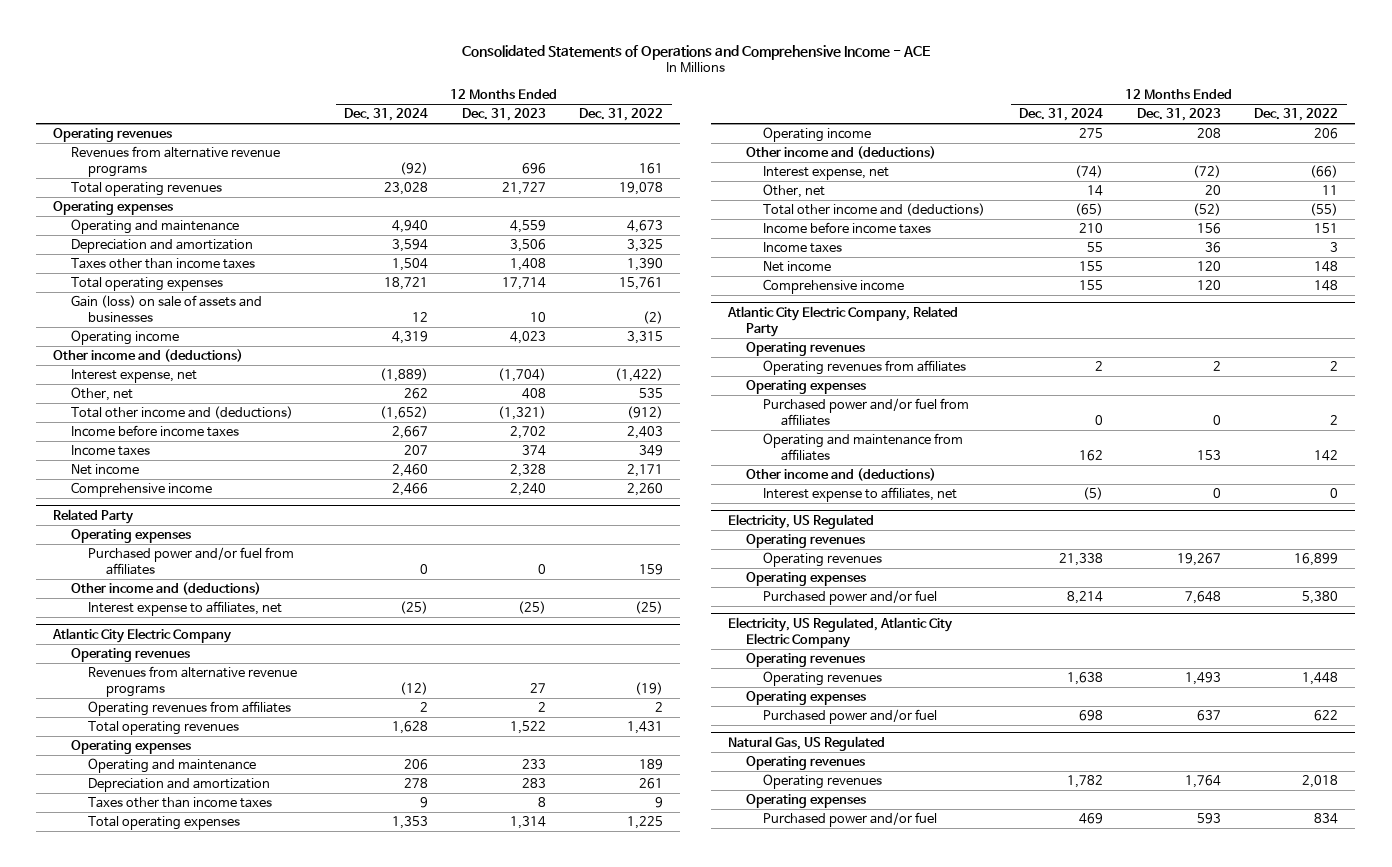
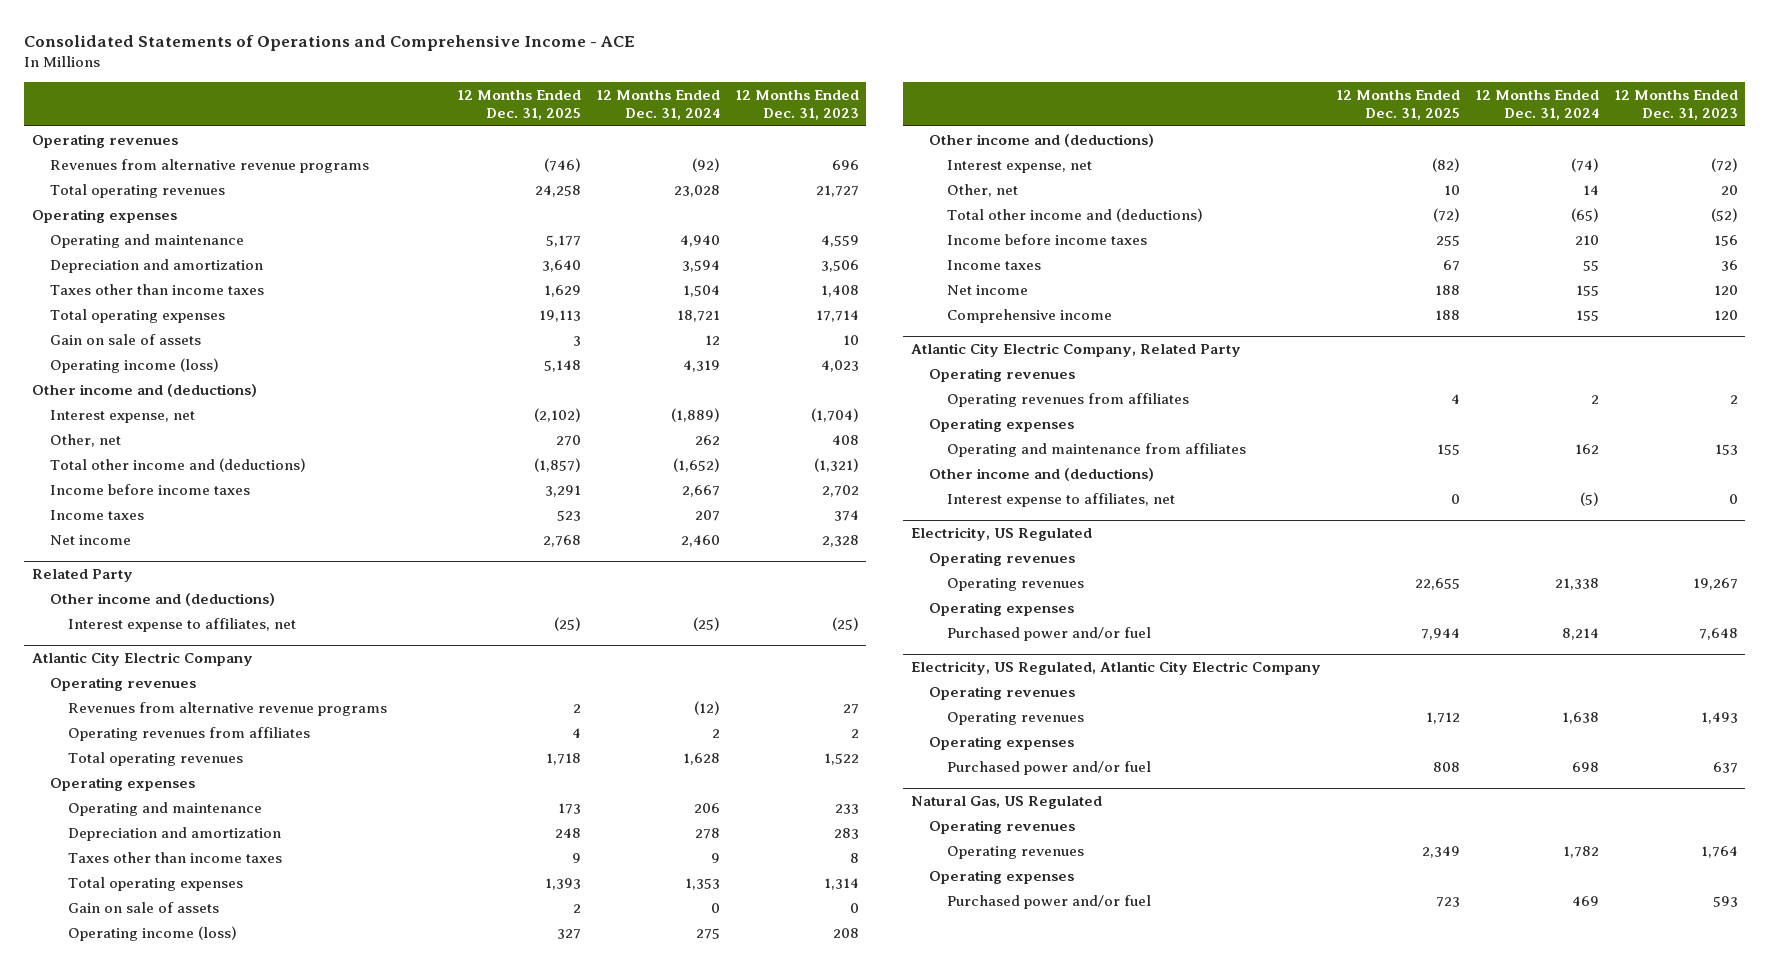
- | 12 Months Ended Dec. 31, 2024 | 12 Months Ended Dec. 31, 2023 | 12 Months Ended Dec. 31, 2022
+ | 12 Months Ended Dec. 31, 2025 | 12 Months Ended Dec. 31, 2024 | 12 Months Ended Dec. 31, 2023
- Gain (loss) on sale of assets and businesses | 12 | 10 | (2)
- Operating income | 4,319 | 4,023 | 3,315
+ Gain on sale of assets | 3 | 12 | 10
+ Operating income (loss) | 5,148 | 4,319 | 4,023
- Comprehensive income | 2,466 | 2,240 | 2,260
@ Related Party
- Operating expenses
- Purchased power and/or fuel from affiliates | 0 | 0 | 159
@ Atlantic City Electric Company
- Operating income | 275 | 208 | 206
+ Gain on sale of assets | 2 | 0 | 0
+ Operating income (loss) | 327 | 275 | 208
@ Atlantic City Electric Company, Related Party
- Purchased power and/or fuel from affiliates | 0 | 0 | 2

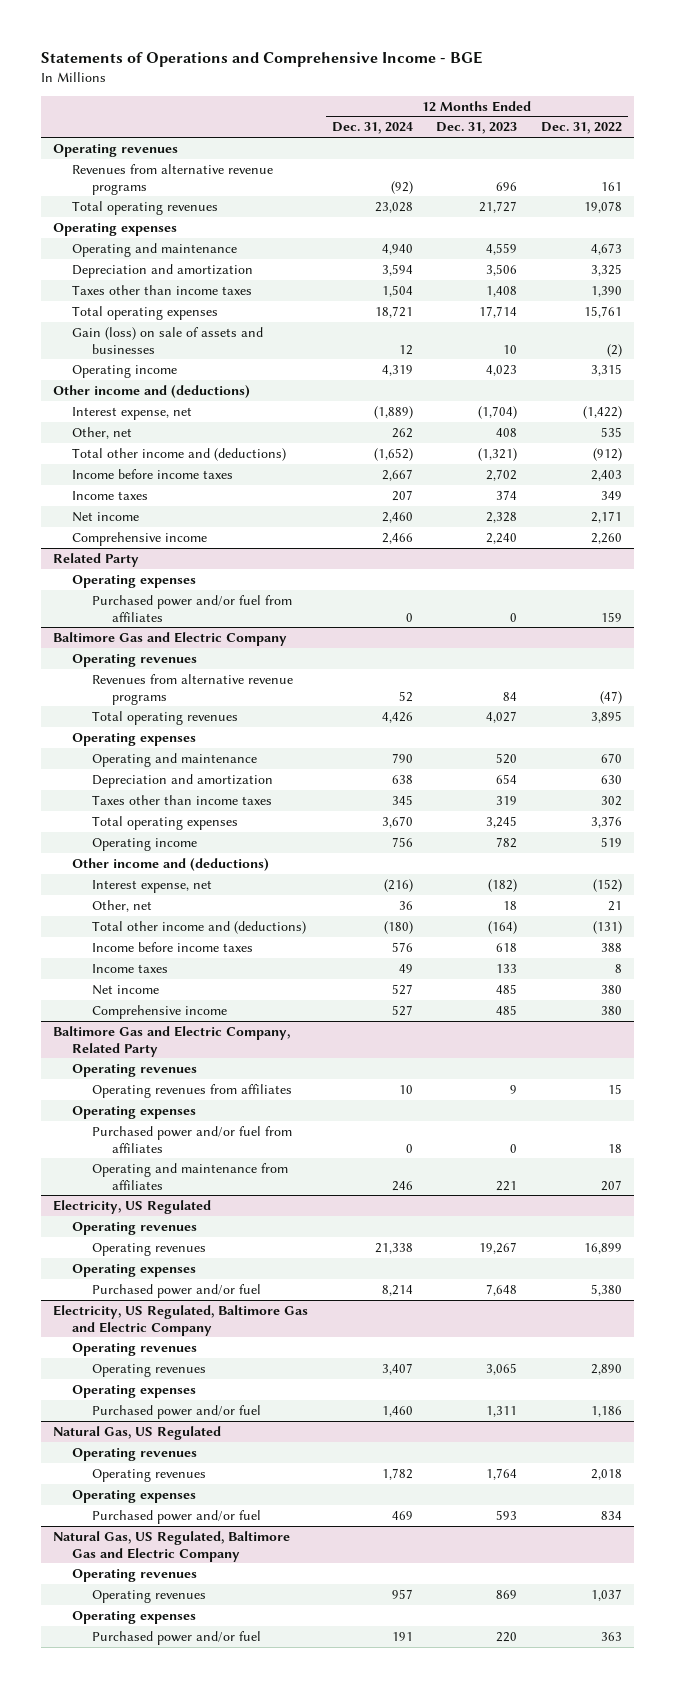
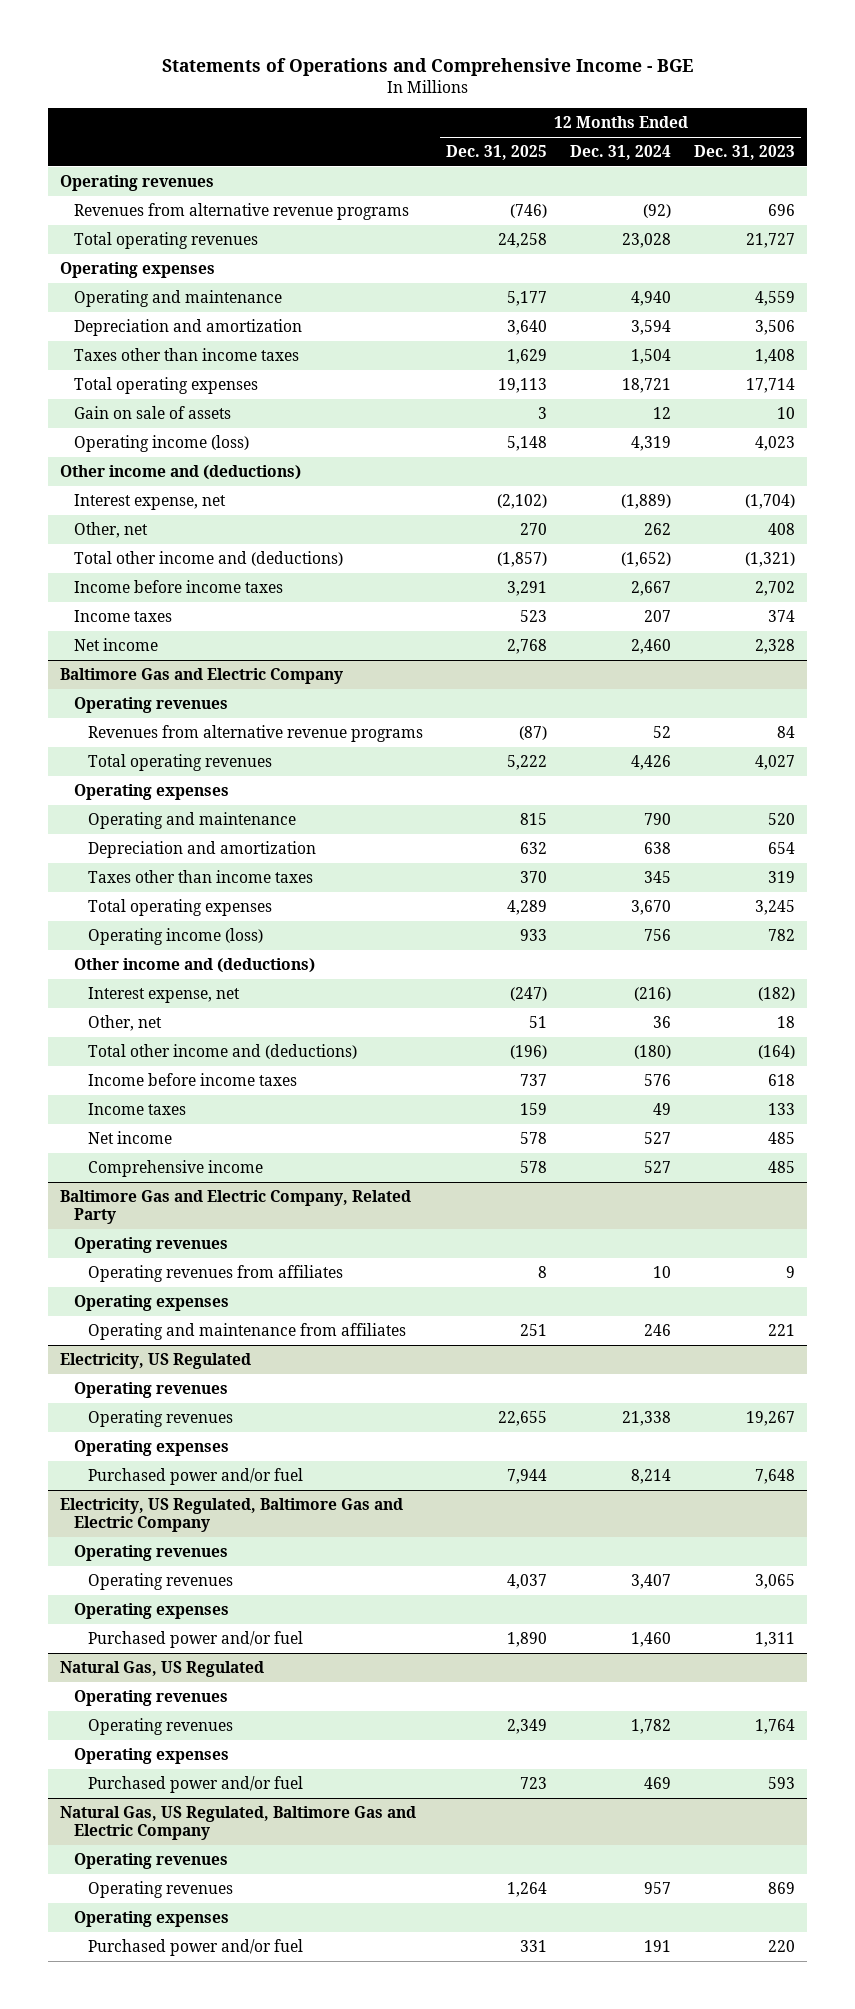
- | 12 Months Ended Dec. 31, 2024 | 12 Months Ended Dec. 31, 2023 | 12 Months Ended Dec. 31, 2022
+ | 12 Months Ended Dec. 31, 2025 | 12 Months Ended Dec. 31, 2024 | 12 Months Ended Dec. 31, 2023
- Gain (loss) on sale of assets and businesses | 12 | 10 | (2)
- Operating income | 4,319 | 4,023 | 3,315
+ Gain on sale of assets | 3 | 12 | 10
+ Operating income (loss) | 5,148 | 4,319 | 4,023
- Comprehensive income | 2,466 | 2,240 | 2,260
- Related Party
- Operating expenses
- Purchased power and/or fuel from affiliates | 0 | 0 | 159
@ Baltimore Gas and Electric Company
- Operating income | 756 | 782 | 519
+ Operating income (loss) | 933 | 756 | 782
@ Baltimore Gas and Electric Company, Related Party
- Purchased power and/or fuel from affiliates | 0 | 0 | 18

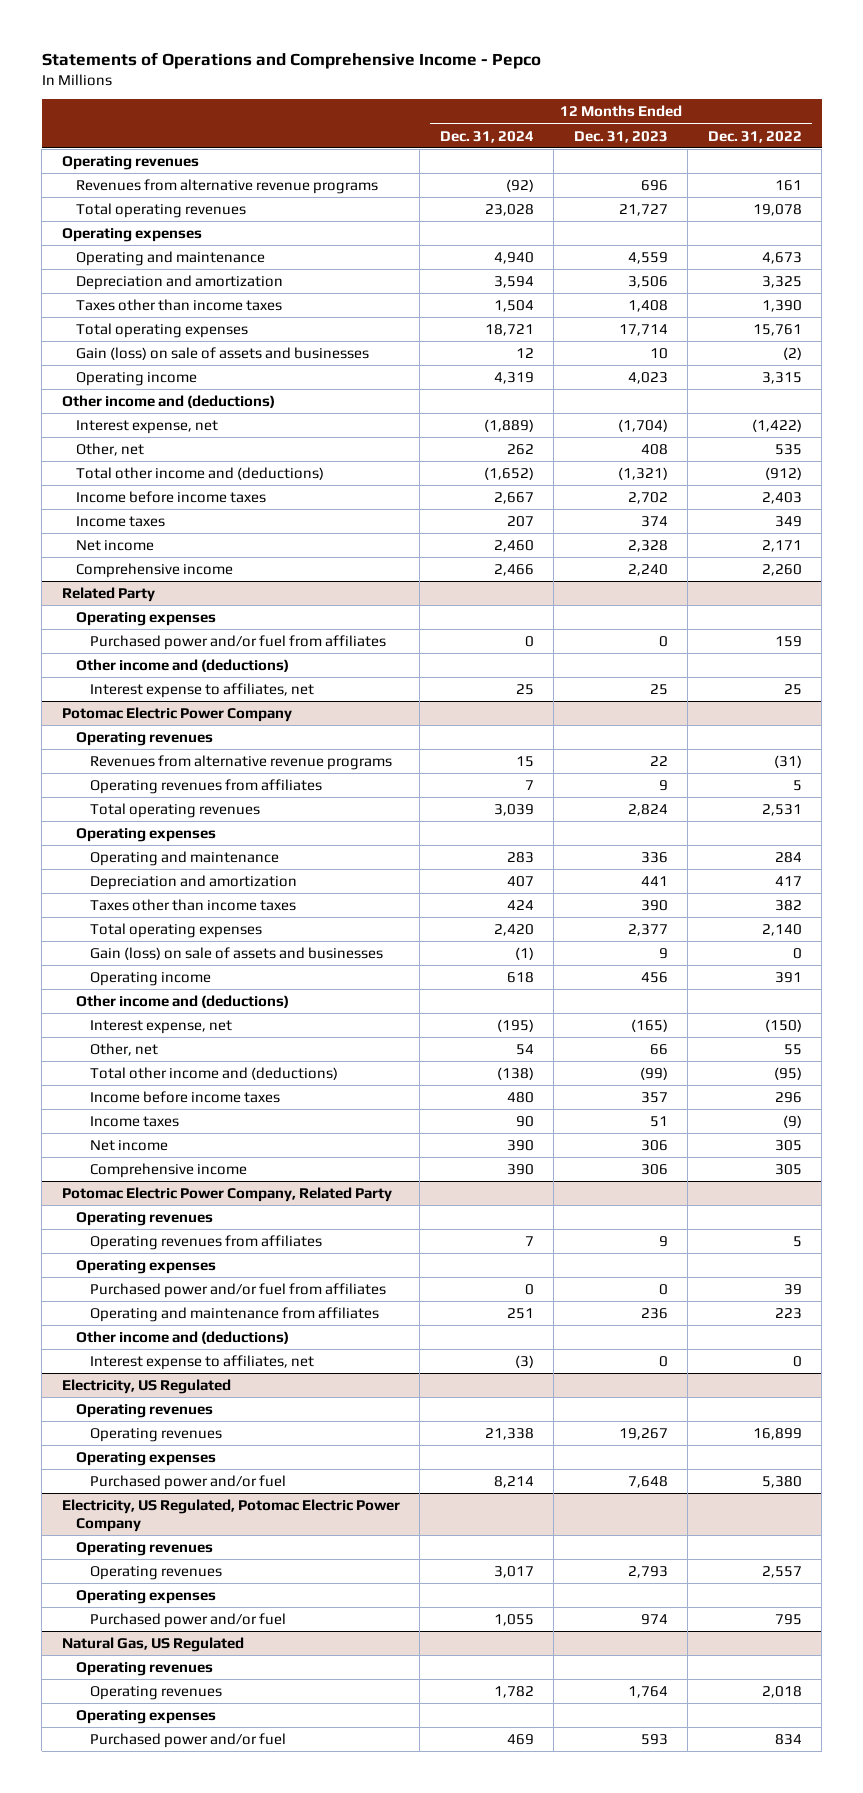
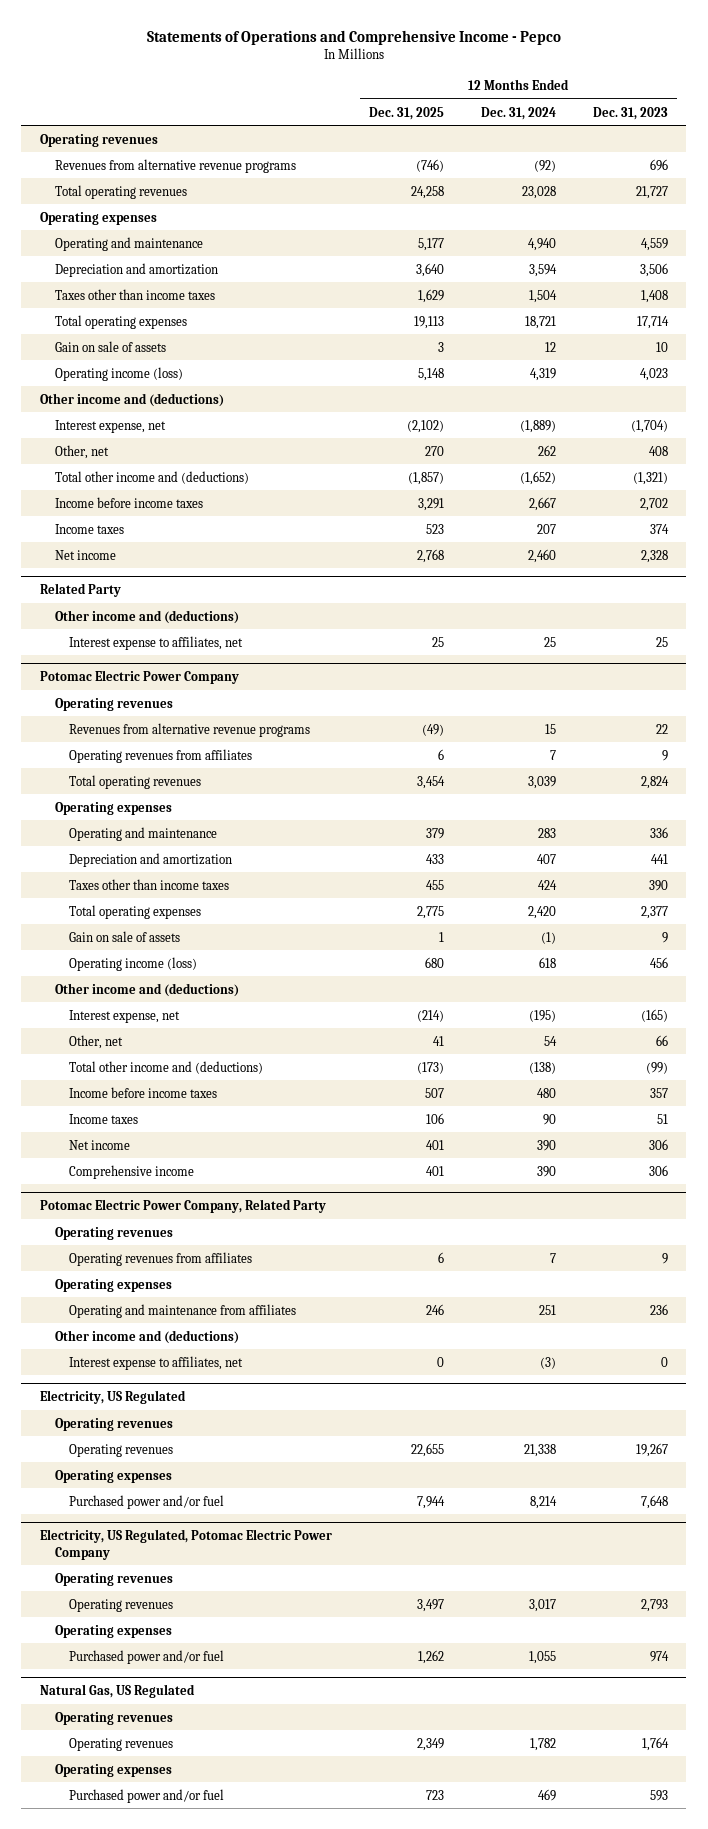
- | 12 Months Ended Dec. 31, 2024 | 12 Months Ended Dec. 31, 2023 | 12 Months Ended Dec. 31, 2022
+ | 12 Months Ended Dec. 31, 2025 | 12 Months Ended Dec. 31, 2024 | 12 Months Ended Dec. 31, 2023
- Gain (loss) on sale of assets and businesses | 12 | 10 | (2)
- Operating income | 4,319 | 4,023 | 3,315
+ Gain on sale of assets | 3 | 12 | 10
+ Operating income (loss) | 5,148 | 4,319 | 4,023
- Comprehensive income | 2,466 | 2,240 | 2,260
@ Related Party
- Operating expenses
- Purchased power and/or fuel from affiliates | 0 | 0 | 159
@ Potomac Electric Power Company
- Gain (loss) on sale of assets and businesses | (1) | 9 | 0
- Operating income | 618 | 456 | 391
+ Gain on sale of assets | 1 | (1) | 9
+ Operating income (loss) | 680 | 618 | 456
@ Potomac Electric Power Company, Related Party
- Purchased power and/or fuel from affiliates | 0 | 0 | 39

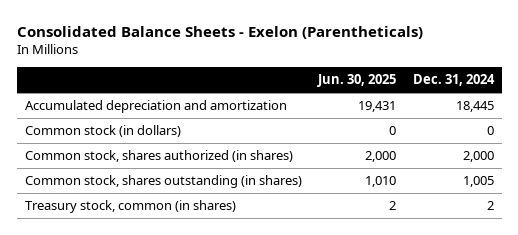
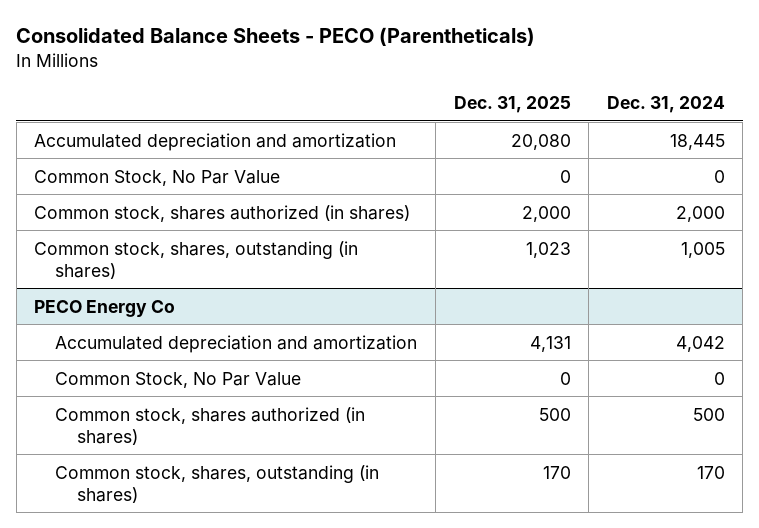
- Consolidated Balance Sheets - Exelon (Parentheticals)
+ Consolidated Balance Sheets - PECO (Parentheticals)
- | Jun. 30, 2025 | Dec. 31, 2024
+ | Dec. 31, 2025 | Dec. 31, 2024
- Common stock (in dollars) | 0 | 0
+ Common Stock, No Par Value | 0 | 0
- Common stock, shares outstanding (in shares) | 1,010 | 1,005
- Treasury stock, common (in shares) | 2 | 2
+ Common stock, shares, outstanding (in shares) | 1,023 | 1,005
+ PECO Energy Co
+ Accumulated depreciation and amortization | 4,131 | 4,042
+ Common Stock, No Par Value | 0 | 0
+ Common stock, shares authorized (in shares) | 500 | 500
+ Common stock, shares, outstanding (in shares) | 170 | 170

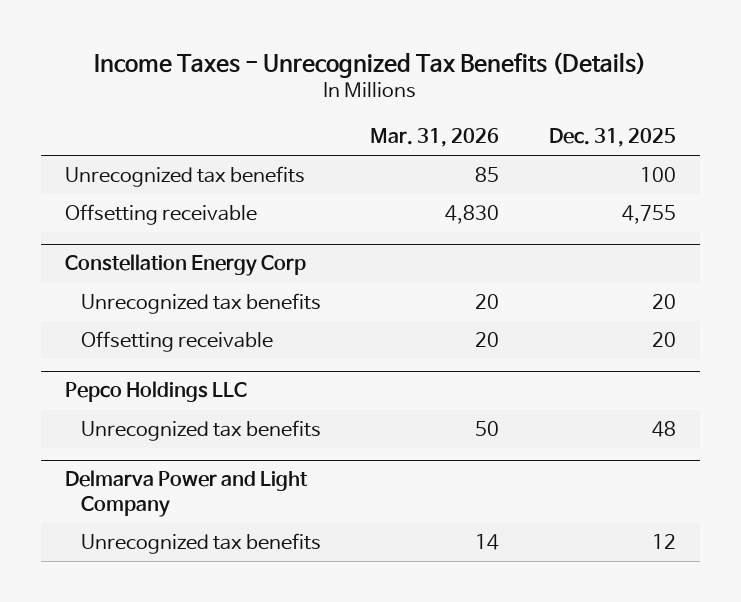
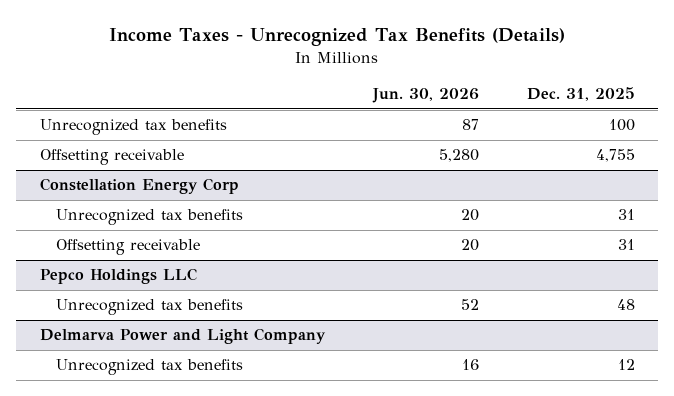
- | Mar. 31, 2026 | Dec. 31, 2025
+ | Jun. 30, 2026 | Dec. 31, 2025
@ Constellation Energy Corp
- Unrecognized tax benefits | 20 | 20
- Offsetting receivable | 20 | 20
+ Unrecognized tax benefits | 20 | 31
+ Offsetting receivable | 20 | 31

